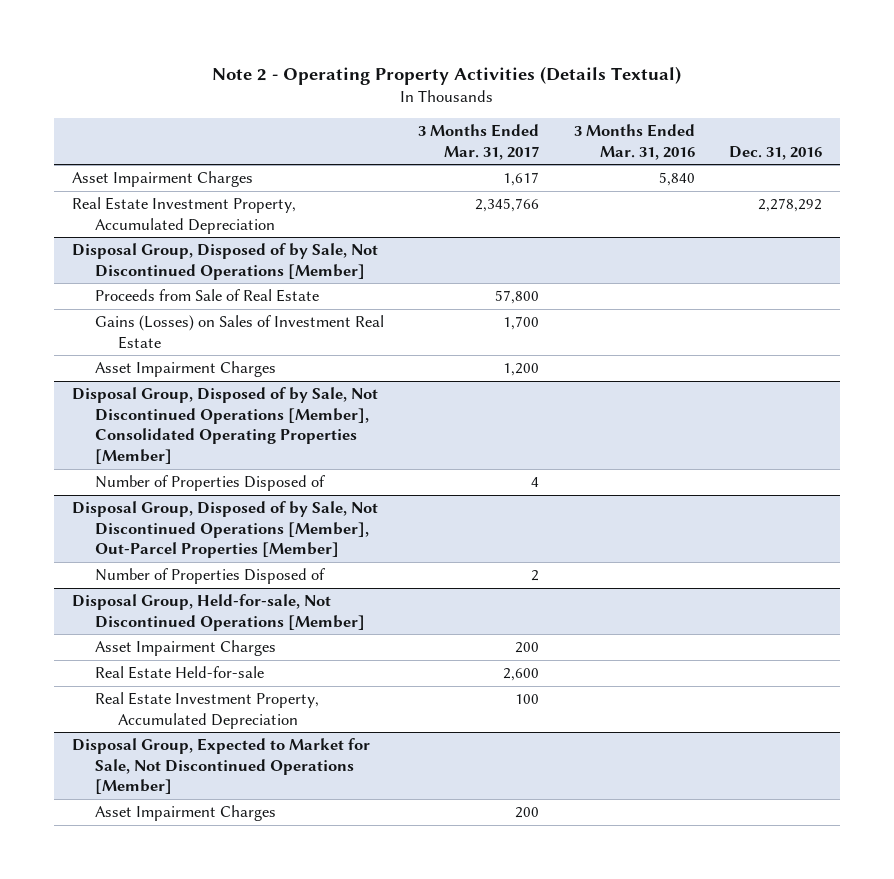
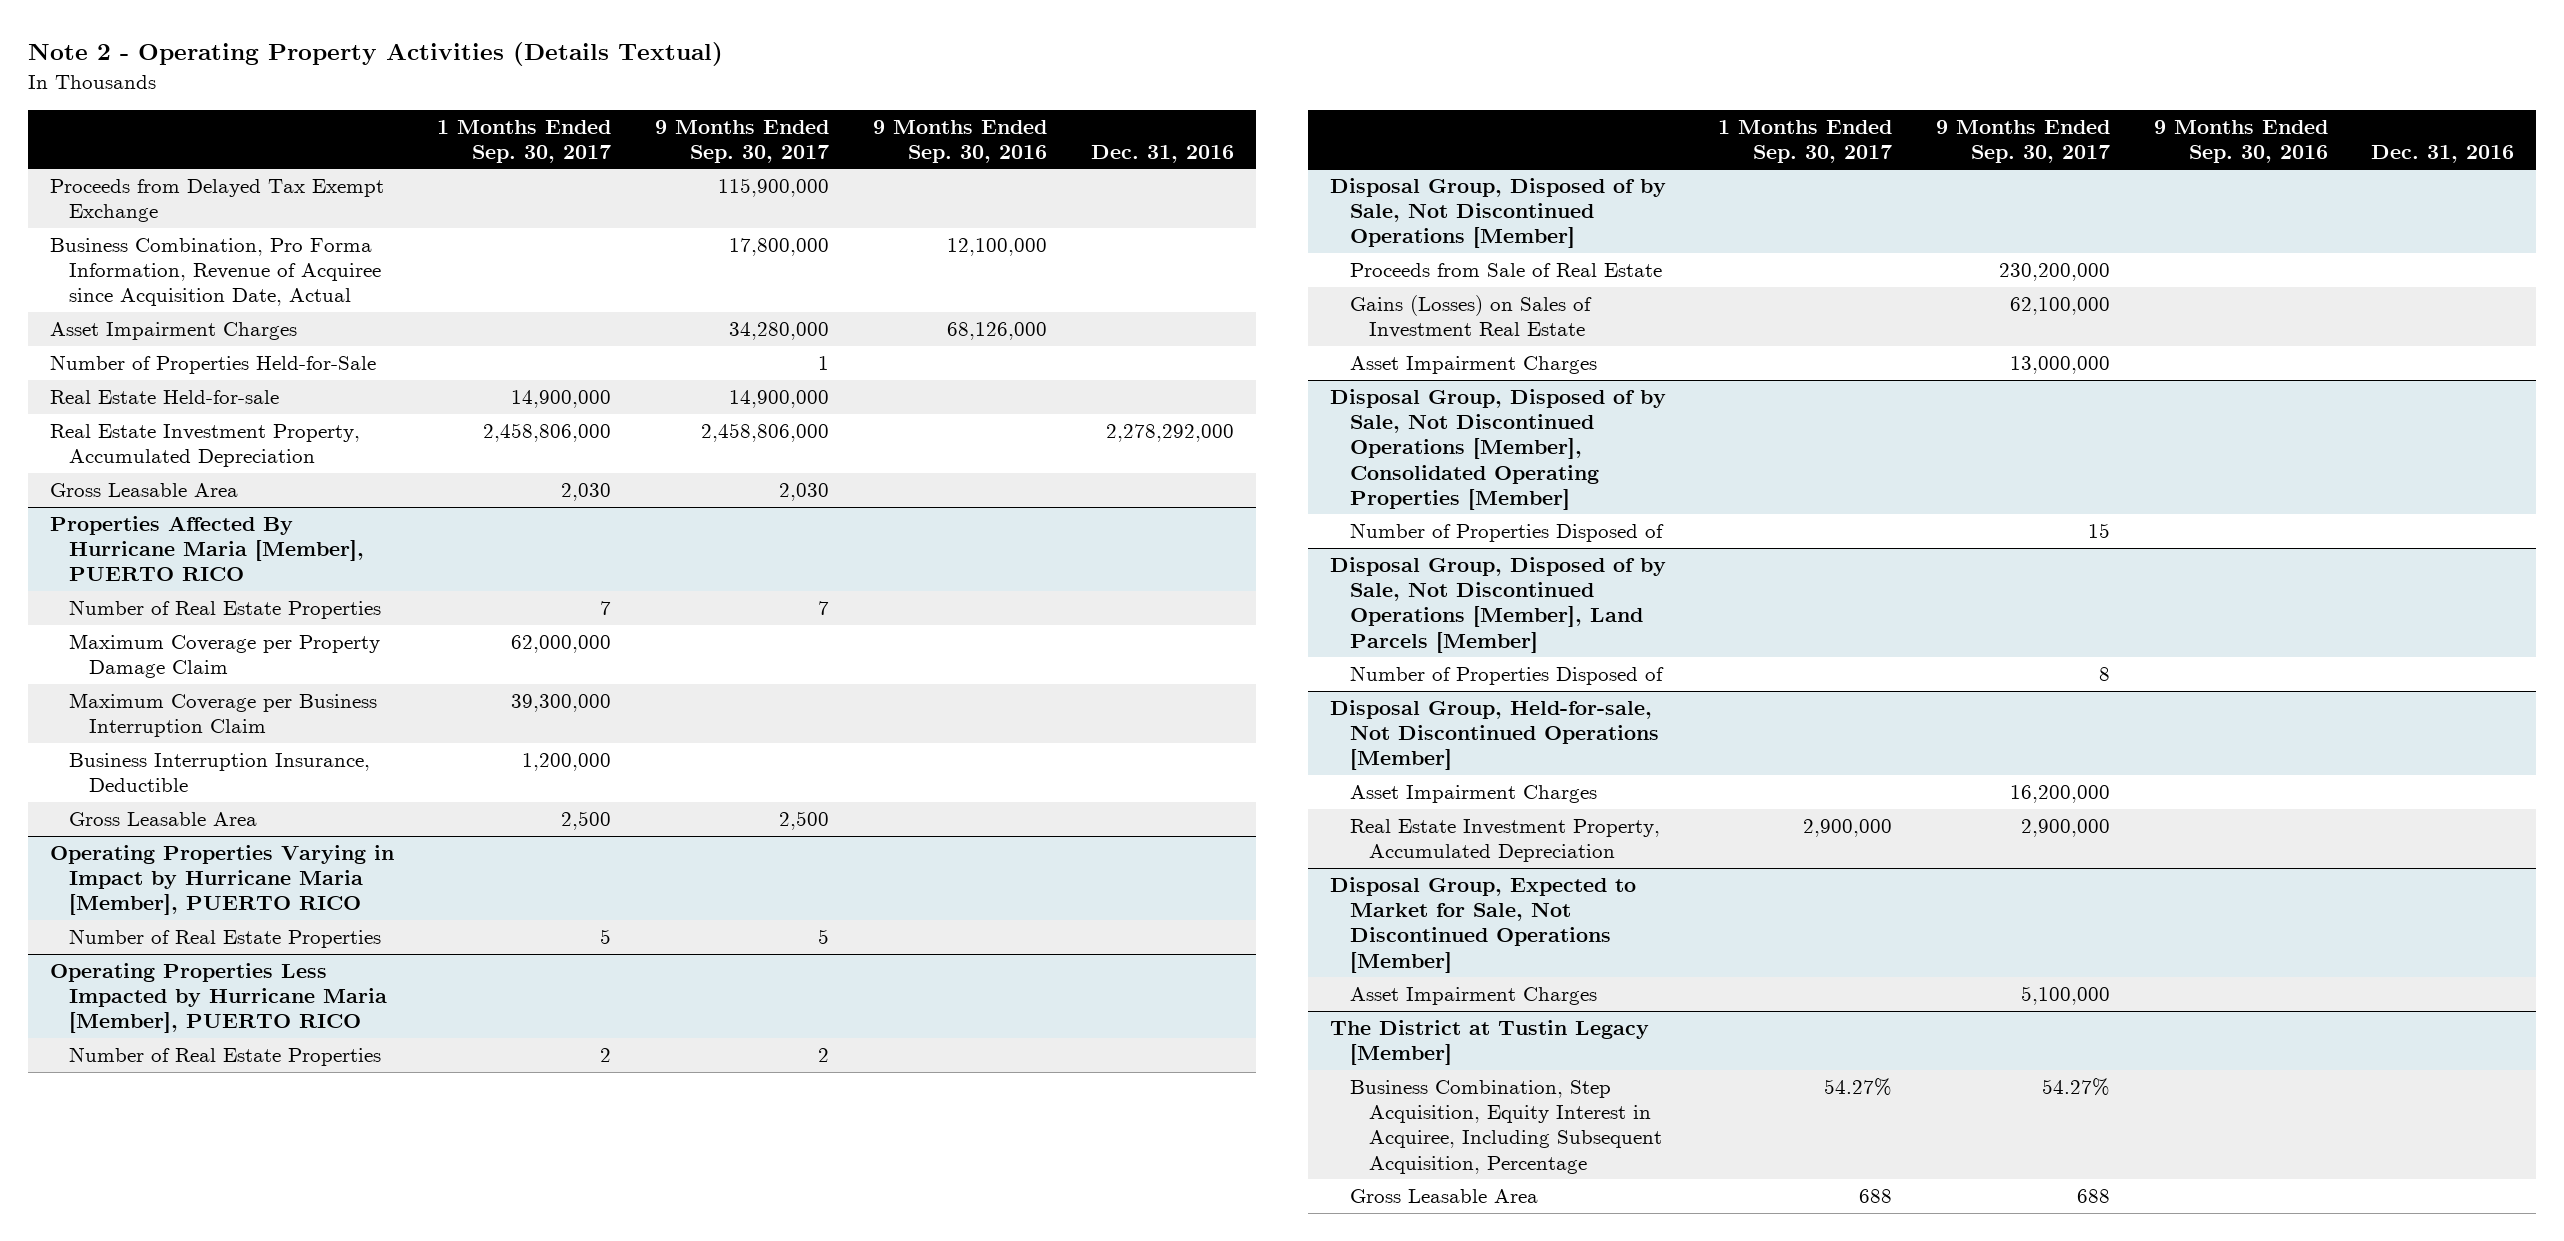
- | 3 Months Ended Mar. 31, 2017 | 3 Months Ended Mar. 31, 2016 | Dec. 31, 2016
+ | 1 Months Ended Sep. 30, 2017 | 9 Months Ended Sep. 30, 2017 | 9 Months Ended Sep. 30, 2016 | Dec. 31, 2016
+ Proceeds from Delayed Tax Exempt Exchange | | 115,900,000 | |
+ Business Combination, Pro Forma Information, Revenue of Acquiree since Acquisition Date, Actual | | 17,800,000 | 12,100,000 |
- Real Estate Investment Property, Accumulated Depreciation | 2,345,766 | | 2,278,292
+ Number of Properties Held-for-Sale | | 1 | |
+ Real Estate Held-for-sale | 14,900,000 | 14,900,000 | |
+ Real Estate Investment Property, Accumulated Depreciation | 2,458,806,000 | 2,458,806,000 | | 2,278,292,000
+ Gross Leasable Area | 2,030 | 2,030 | |
+ Properties Affected By Hurricane Maria [Member], PUERTO RICO
+ Number of Real Estate Properties | 7 | 7 | |
+ Maximum Coverage per Property Damage Claim | 62,000,000 | | |
+ Maximum Coverage per Business Interruption Claim | 39,300,000 | | |
+ Business Interruption Insurance, Deductible | 1,200,000 | | |
+ Gross Leasable Area | 2,500 | 2,500 | |
+ Operating Properties Varying in Impact by Hurricane Maria [Member], PUERTO RICO
+ Number of Real Estate Properties | 5 | 5 | |
+ Operating Properties Less Impacted by Hurricane Maria [Member], PUERTO RICO
+ Number of Real Estate Properties | 2 | 2 | |
- Disposal Group, Disposed of by Sale, Not Discontinued Operations [Member], Out-Parcel Properties [Member]
+ Disposal Group, Disposed of by Sale, Not Discontinued Operations [Member], Land Parcels [Member]
@ Disposal Group, Held-for-sale, Not Discontinued Operations [Member]
- Real Estate Held-for-sale | 2,600 | |
+ The District at Tustin Legacy [Member]
+ Business Combination, Step Acquisition, Equity Interest in Acquiree, Including Subsequent Acquisition, Percentage | 54.27% | 54.27% | |
+ Gross Leasable Area | 688 | 688 | |

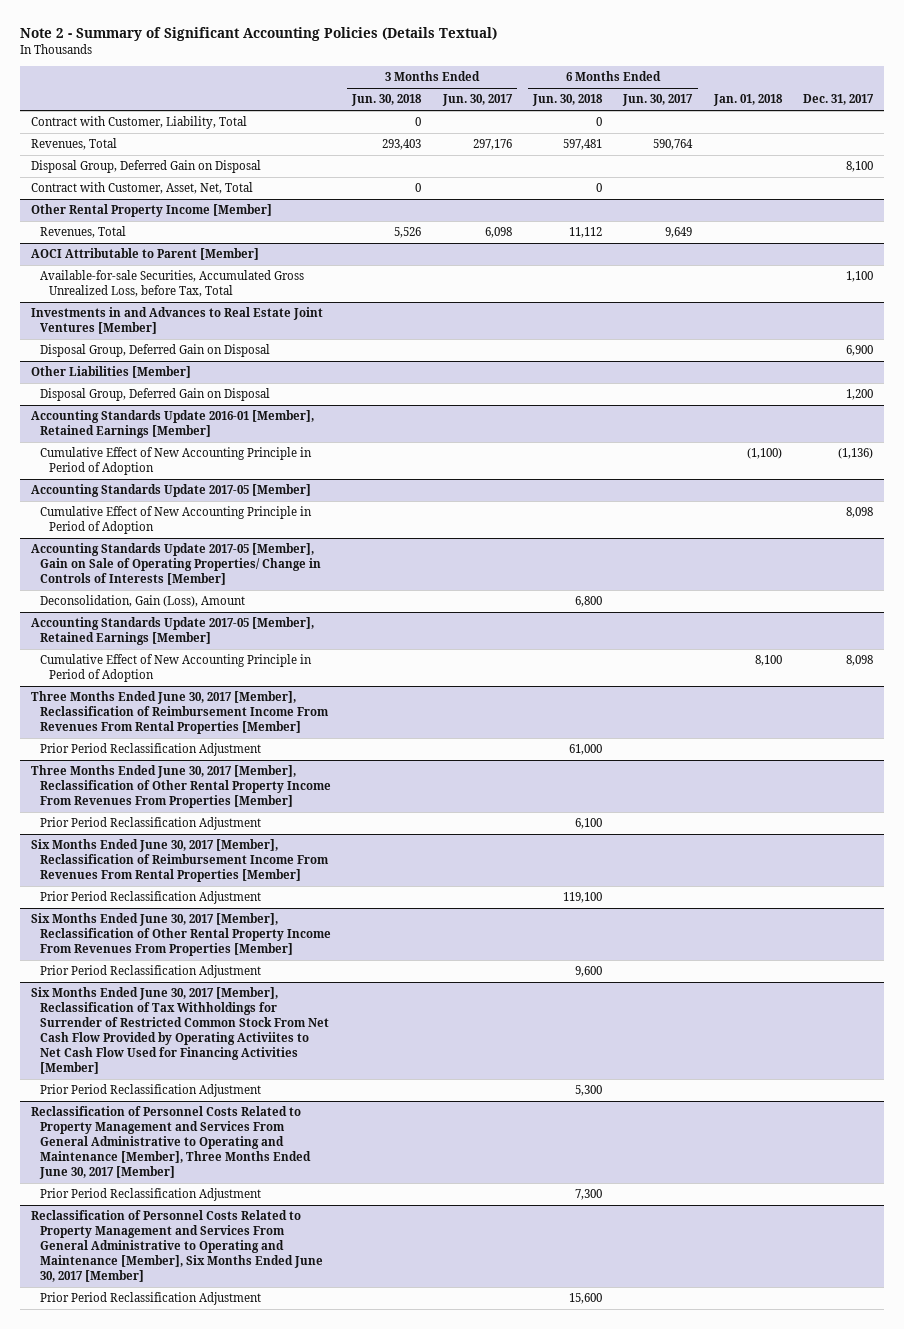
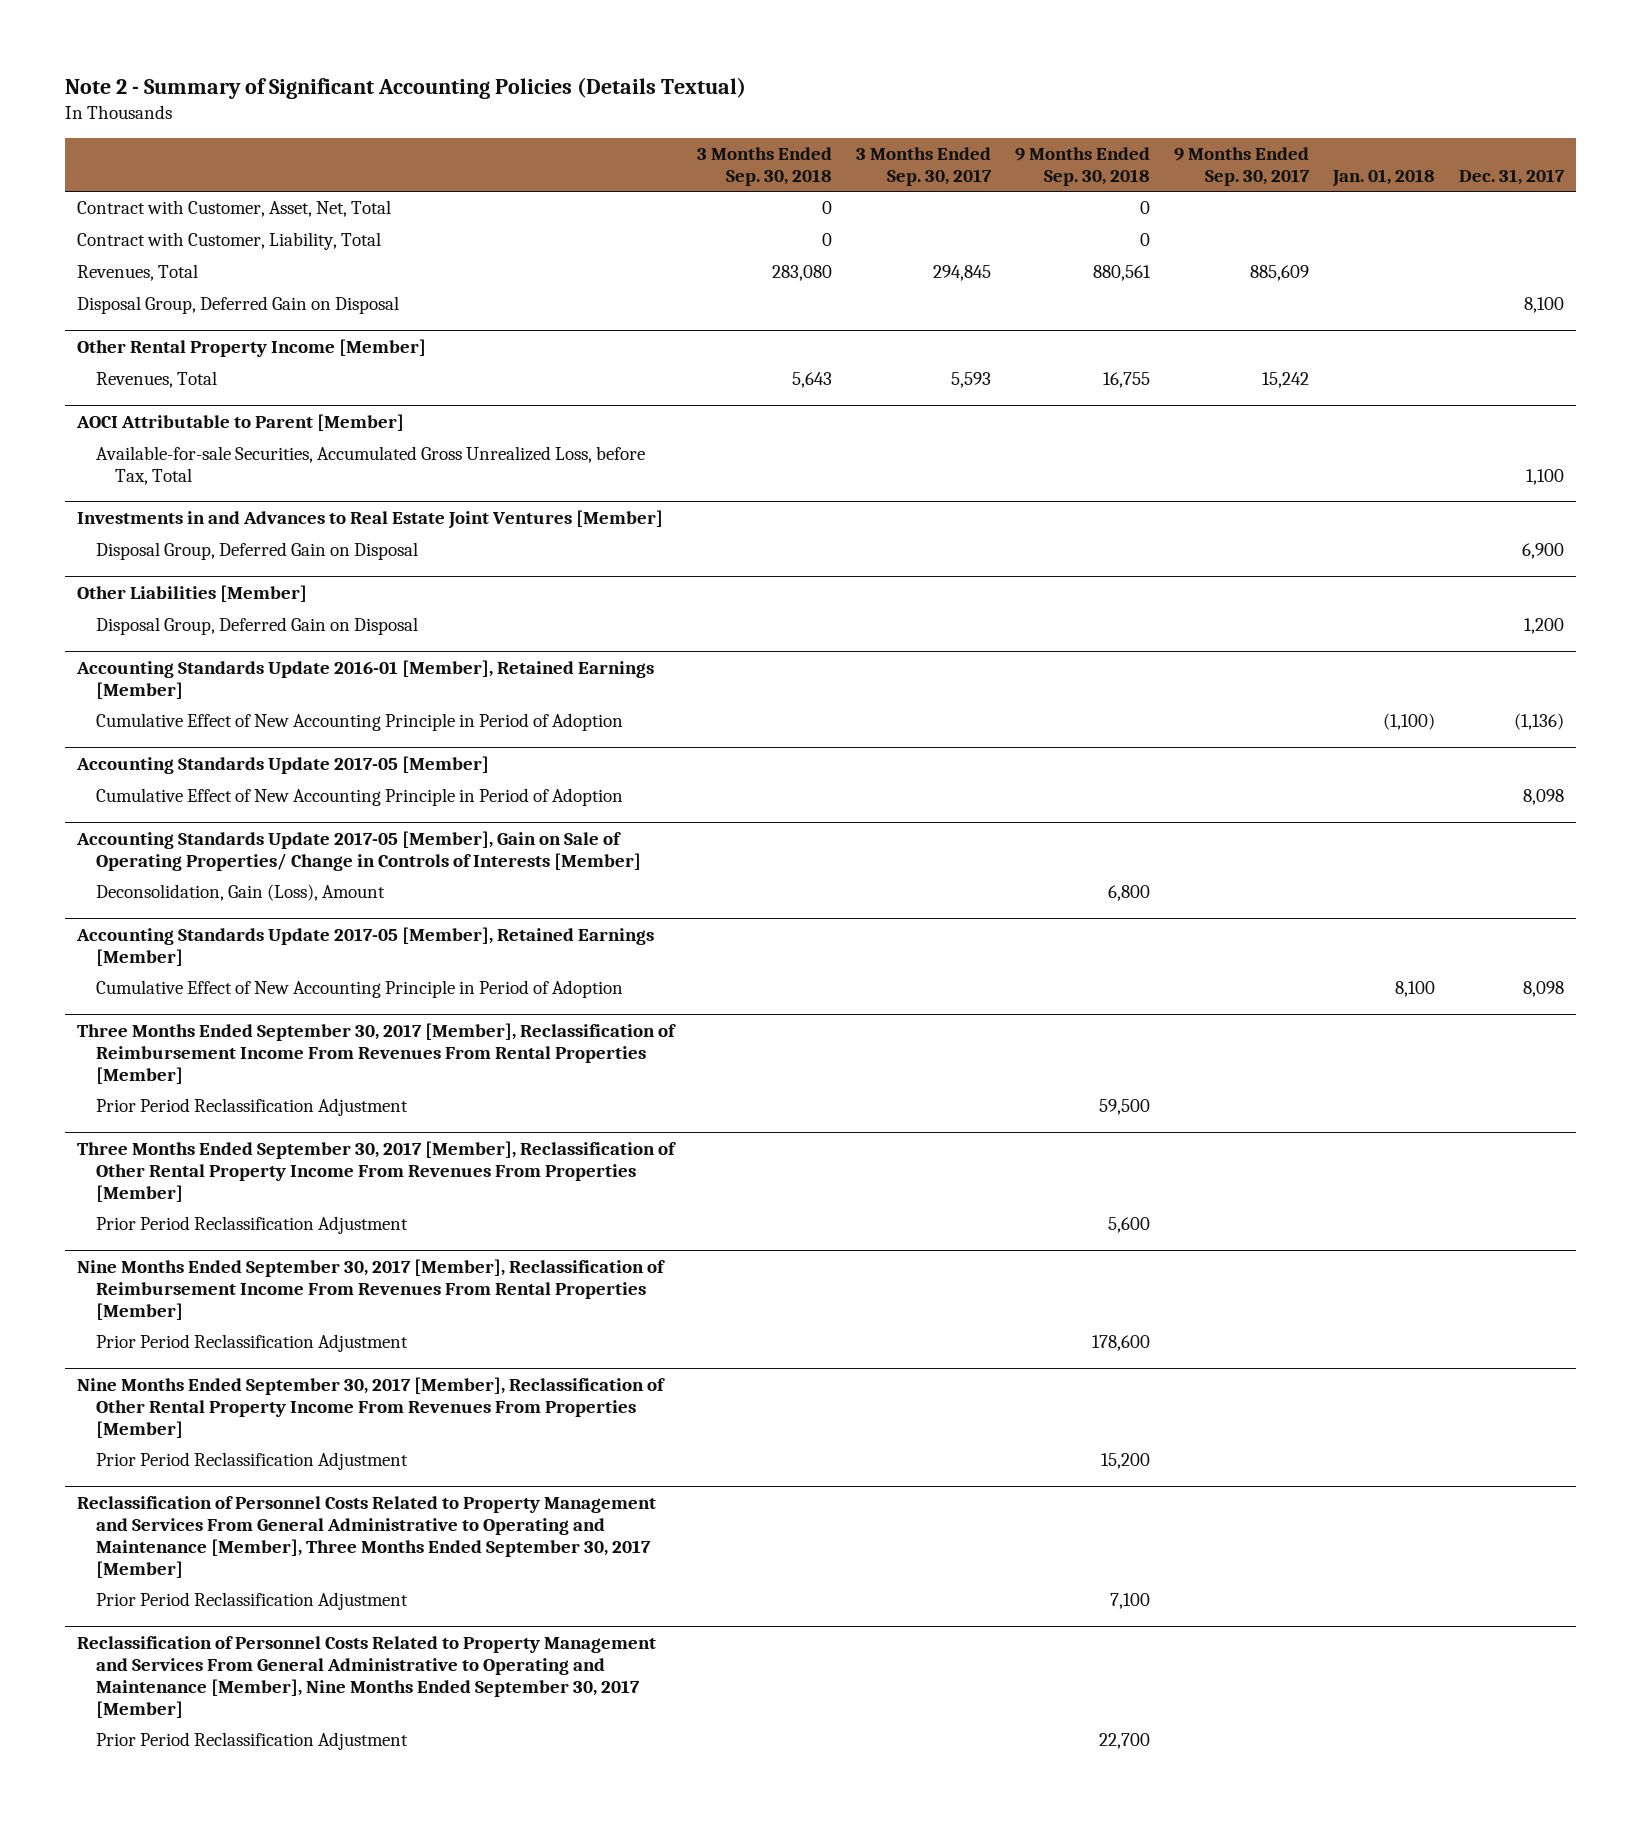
- | 3 Months Ended Jun. 30, 2018 | 3 Months Ended Jun. 30, 2017 | 6 Months Ended Jun. 30, 2018 | 6 Months Ended Jun. 30, 2017 | Jan. 01, 2018 | Dec. 31, 2017
+ | 3 Months Ended Sep. 30, 2018 | 3 Months Ended Sep. 30, 2017 | 9 Months Ended Sep. 30, 2018 | 9 Months Ended Sep. 30, 2017 | Jan. 01, 2018 | Dec. 31, 2017
moved up: Contract with Customer, Asset, Net, Total | 0 | | 0 | | |
- Three Months Ended June 30, 2017 [Member], Reclassification of Reimbursement Income From Revenues From Rental Properties [Member]
+ Three Months Ended September 30, 2017 [Member], Reclassification of Reimbursement Income From Revenues From Rental Properties [Member]
- Three Months Ended June 30, 2017 [Member], Reclassification of Other Rental Property Income From Revenues From Properties [Member]
+ Three Months Ended September 30, 2017 [Member], Reclassification of Other Rental Property Income From Revenues From Properties [Member]
- Six Months Ended June 30, 2017 [Member], Reclassification of Reimbursement Income From Revenues From Rental Properties [Member]
+ Nine Months Ended September 30, 2017 [Member], Reclassification of Reimbursement Income From Revenues From Rental Properties [Member]
- Six Months Ended June 30, 2017 [Member], Reclassification of Other Rental Property Income From Revenues From Properties [Member]
+ Nine Months Ended September 30, 2017 [Member], Reclassification of Other Rental Property Income From Revenues From Properties [Member]
- Six Months Ended June 30, 2017 [Member], Reclassification of Tax Withholdings for Surrender of Restricted Common Stock From Net Cash Flow Provided by Operating Activiites to Net Cash Flow Used for Financing Activities [Member]
- Prior Period Reclassification Adjustment | | | 5,300 | | |
- Reclassification of Personnel Costs Related to Property Management and Services From General Administrative to Operating and Maintenance [Member], Three Months Ended June 30, 2017 [Member]
+ Reclassification of Personnel Costs Related to Property Management and Services From General Administrative to Operating and Maintenance [Member], Three Months Ended September 30, 2017 [Member]
- Reclassification of Personnel Costs Related to Property Management and Services From General Administrative to Operating and Maintenance [Member], Six Months Ended June 30, 2017 [Member]
+ Reclassification of Personnel Costs Related to Property Management and Services From General Administrative to Operating and Maintenance [Member], Nine Months Ended September 30, 2017 [Member]

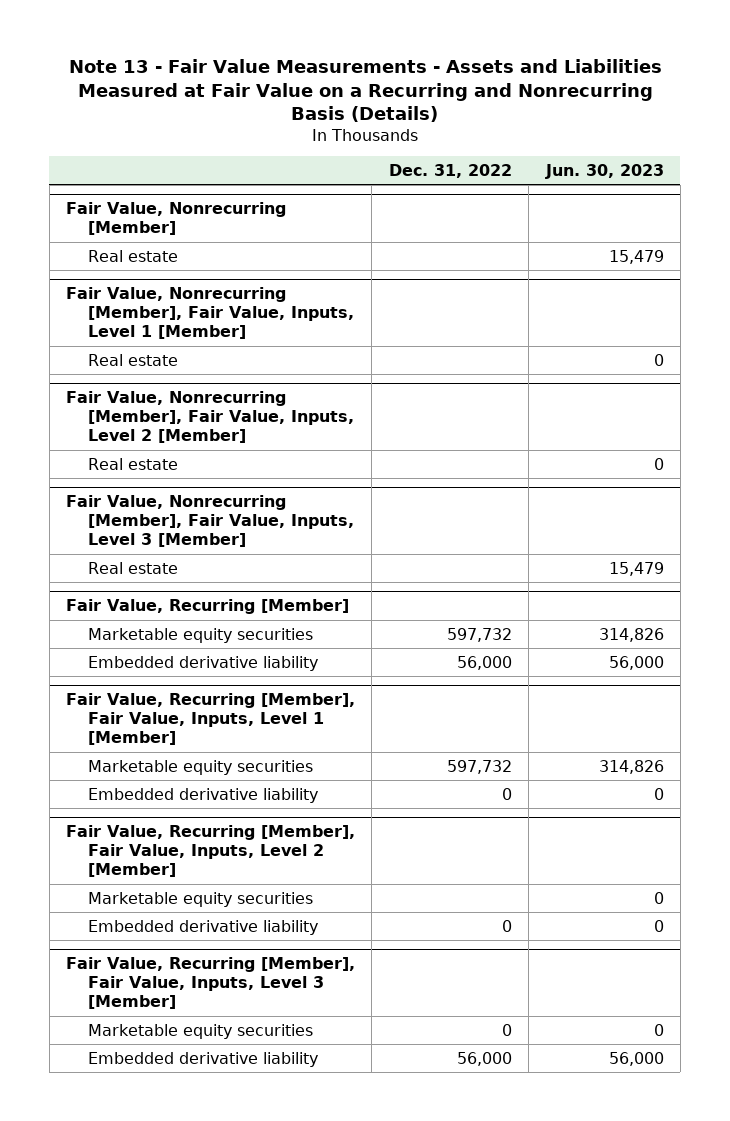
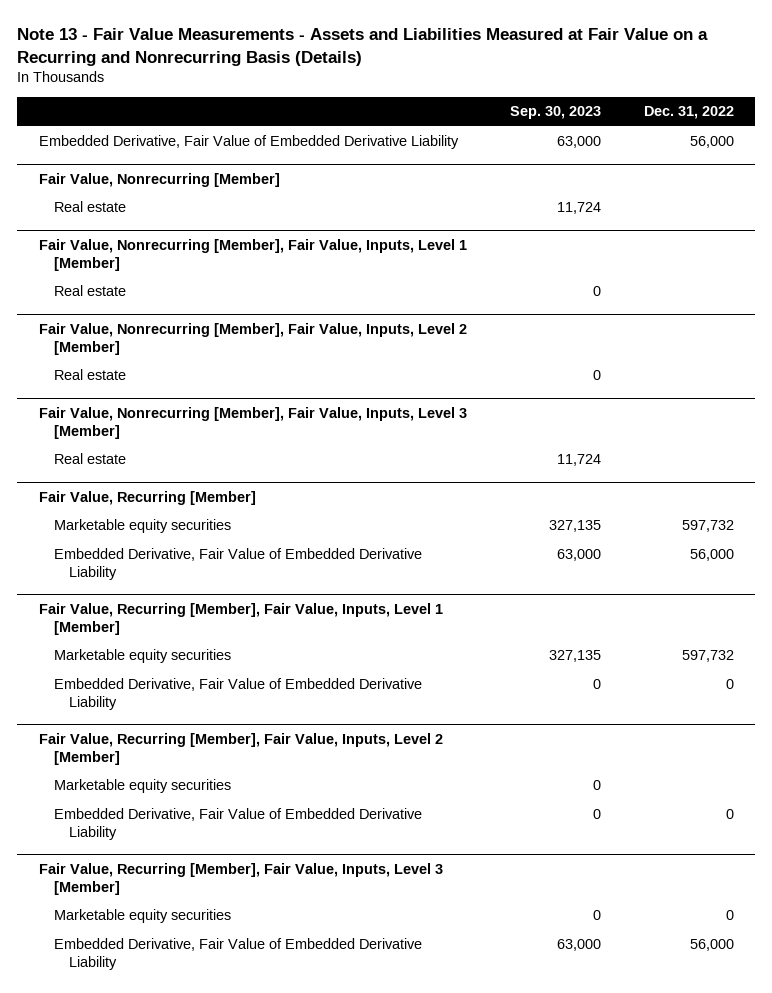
- | Dec. 31, 2022 | Jun. 30, 2023
+ | Sep. 30, 2023 | Dec. 31, 2022
+ Embedded Derivative, Fair Value of Embedded Derivative Liability | 63,000 | 56,000
@ Fair Value, Recurring [Member]
- Embedded derivative liability | 56,000 | 56,000
+ Embedded Derivative, Fair Value of Embedded Derivative Liability | 63,000 | 56,000
@ Fair Value, Recurring [Member], Fair Value, Inputs, Level 1 [Member]
- Embedded derivative liability | 0 | 0
+ Embedded Derivative, Fair Value of Embedded Derivative Liability | 0 | 0
@ Fair Value, Recurring [Member], Fair Value, Inputs, Level 2 [Member]
- Embedded derivative liability | 0 | 0
+ Embedded Derivative, Fair Value of Embedded Derivative Liability | 0 | 0
@ Fair Value, Recurring [Member], Fair Value, Inputs, Level 3 [Member]
- Embedded derivative liability | 56,000 | 56,000
+ Embedded Derivative, Fair Value of Embedded Derivative Liability | 63,000 | 56,000

